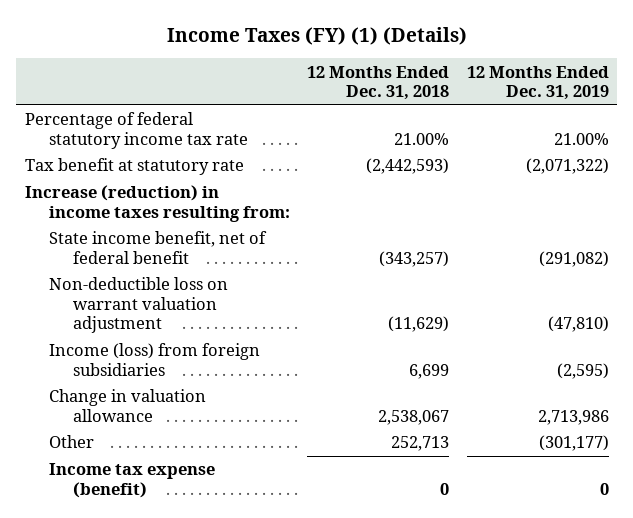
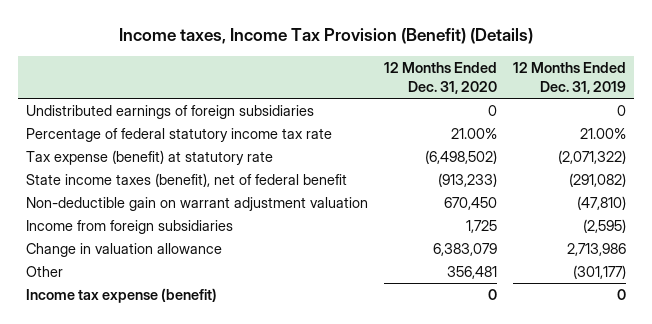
- Income Taxes (FY) (1) (Details)
+ Income taxes, Income Tax Provision (Benefit) (Details)
- | 12 Months Ended Dec. 31, 2018 | 12 Months Ended Dec. 31, 2019
+ | 12 Months Ended Dec. 31, 2020 | 12 Months Ended Dec. 31, 2019
+ Undistributed earnings of foreign subsidiaries | 0 | 0
- Tax benefit at statutory rate | (2,442,593) | (2,071,322)
- Increase (reduction) in income taxes resulting from:
- State income benefit, net of federal benefit | (343,257) | (291,082)
- Non-deductible loss on warrant valuation adjustment | (11,629) | (47,810)
- Income (loss) from foreign subsidiaries | 6,699 | (2,595)
+ Tax expense (benefit) at statutory rate | (6,498,502) | (2,071,322)
+ State income taxes (benefit), net of federal benefit | (913,233) | (291,082)
+ Non-deductible gain on warrant adjustment valuation | 670,450 | (47,810)
+ Income from foreign subsidiaries | 1,725 | (2,595)

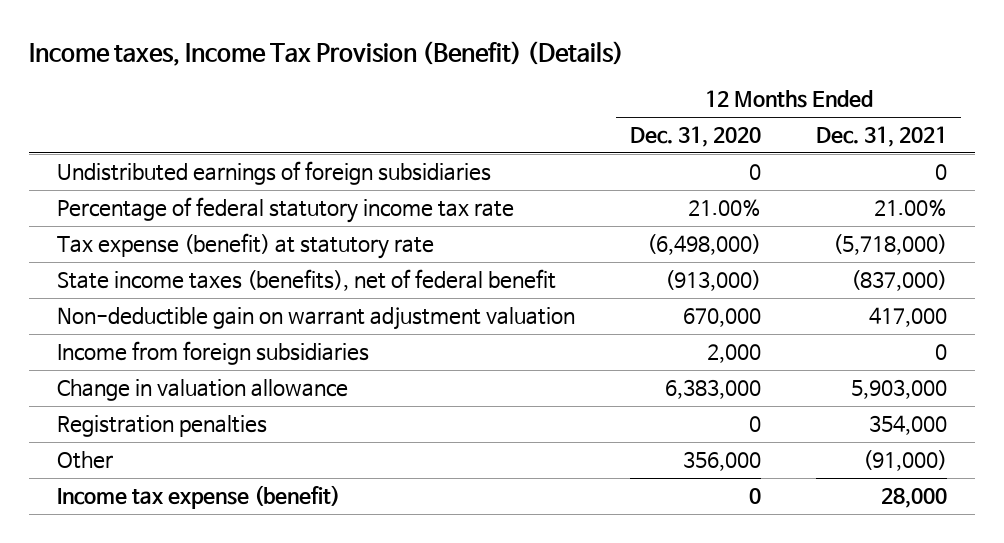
- | 12 Months Ended Dec. 31, 2020 | 12 Months Ended Dec. 31, 2019
+ | 12 Months Ended Dec. 31, 2020 | 12 Months Ended Dec. 31, 2021
- Tax expense (benefit) at statutory rate | (6,498,502) | (2,071,322)
- State income taxes (benefit), net of federal benefit | (913,233) | (291,082)
- Non-deductible gain on warrant adjustment valuation | 670,450 | (47,810)
- Income from foreign subsidiaries | 1,725 | (2,595)
- Change in valuation allowance | 6,383,079 | 2,713,986
- Other | 356,481 | (301,177)
+ Tax expense (benefit) at statutory rate | (6,498,000) | (5,718,000)
+ State income taxes (benefits), net of federal benefit | (913,000) | (837,000)
+ Non-deductible gain on warrant adjustment valuation | 670,000 | 417,000
+ Income from foreign subsidiaries | 2,000 | 0
+ Change in valuation allowance | 6,383,000 | 5,903,000
+ Registration penalties | 0 | 354,000
+ Other | 356,000 | (91,000)

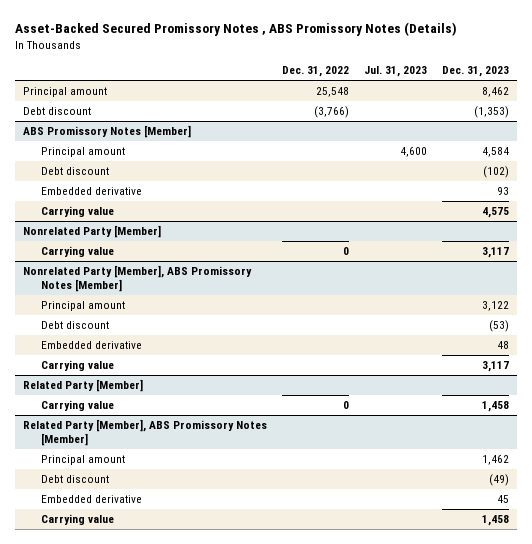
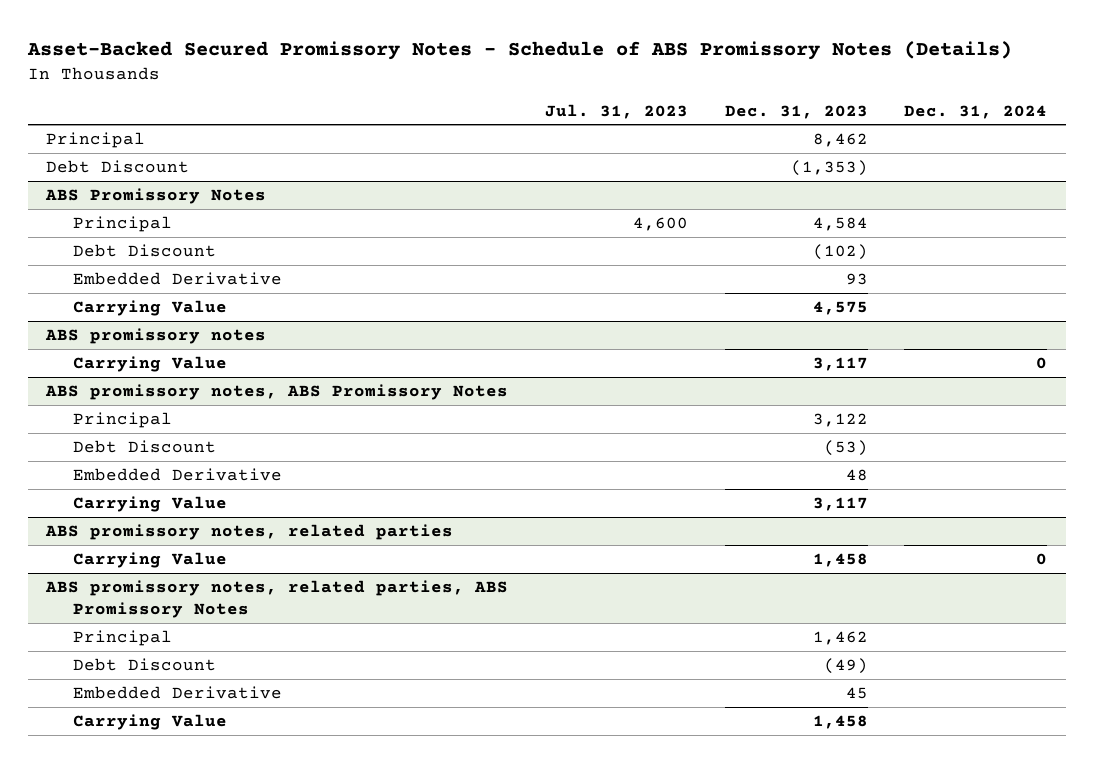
- Asset-Backed Secured Promissory Notes , ABS Promissory Notes (Details)
+ Asset-Backed Secured Promissory Notes - Schedule of ABS Promissory Notes (Details)
- | Dec. 31, 2022 | Jul. 31, 2023 | Dec. 31, 2023
+ | Jul. 31, 2023 | Dec. 31, 2023 | Dec. 31, 2024
- Principal amount | 25,548 | | 8,462
- Debt discount | (3,766) | | (1,353)
- ABS Promissory Notes [Member]
- Principal amount | | 4,600 | 4,584
- Debt discount | | | (102)
- Embedded derivative | | | 93
- Carrying value | | | 4,575
- Nonrelated Party [Member]
- Carrying value | 0 | | 3,117
- Nonrelated Party [Member], ABS Promissory Notes [Member]
- Principal amount | | | 3,122
- Debt discount | | | (53)
- Embedded derivative | | | 48
- Carrying value | | | 3,117
- Related Party [Member]
- Carrying value | 0 | | 1,458
- Related Party [Member], ABS Promissory Notes [Member]
- Principal amount | | | 1,462
- Debt discount | | | (49)
- Embedded derivative | | | 45
- Carrying value | | | 1,458
+ Principal | | 8,462 |
+ Debt Discount | | (1,353) |
+ ABS Promissory Notes
+ Principal | 4,600 | 4,584 |
+ Debt Discount | | (102) |
+ Embedded Derivative | | 93 |
+ Carrying Value | | 4,575 |
+ ABS promissory notes
+ Carrying Value | | 3,117 | 0
+ ABS promissory notes, ABS Promissory Notes
+ Principal | | 3,122 |
+ Debt Discount | | (53) |
+ Embedded Derivative | | 48 |
+ Carrying Value | | 3,117 |
+ ABS promissory notes, related parties
+ Carrying Value | | 1,458 | 0
+ ABS promissory notes, related parties, ABS Promissory Notes
+ Principal | | 1,462 |
+ Debt Discount | | (49) |
+ Embedded Derivative | | 45 |
+ Carrying Value | | 1,458 |

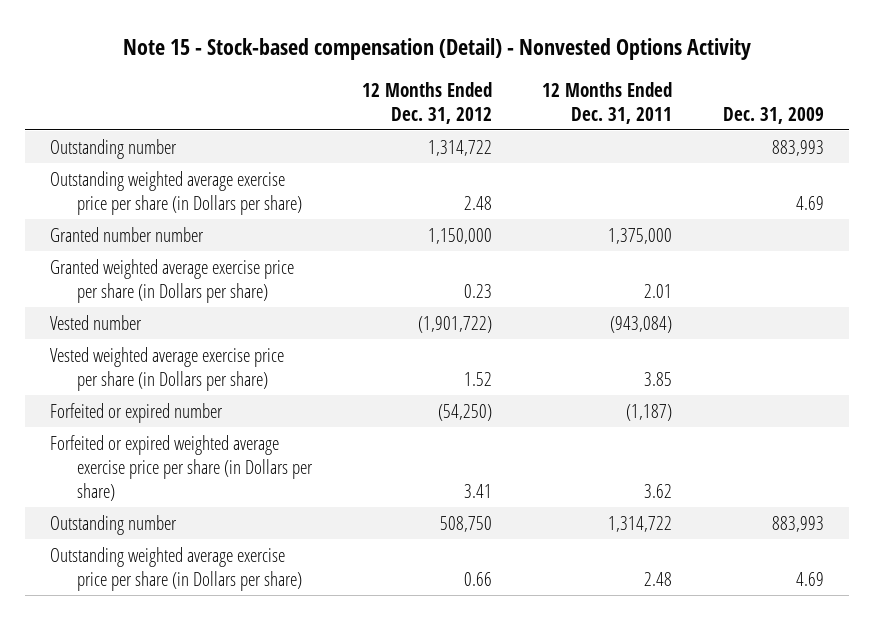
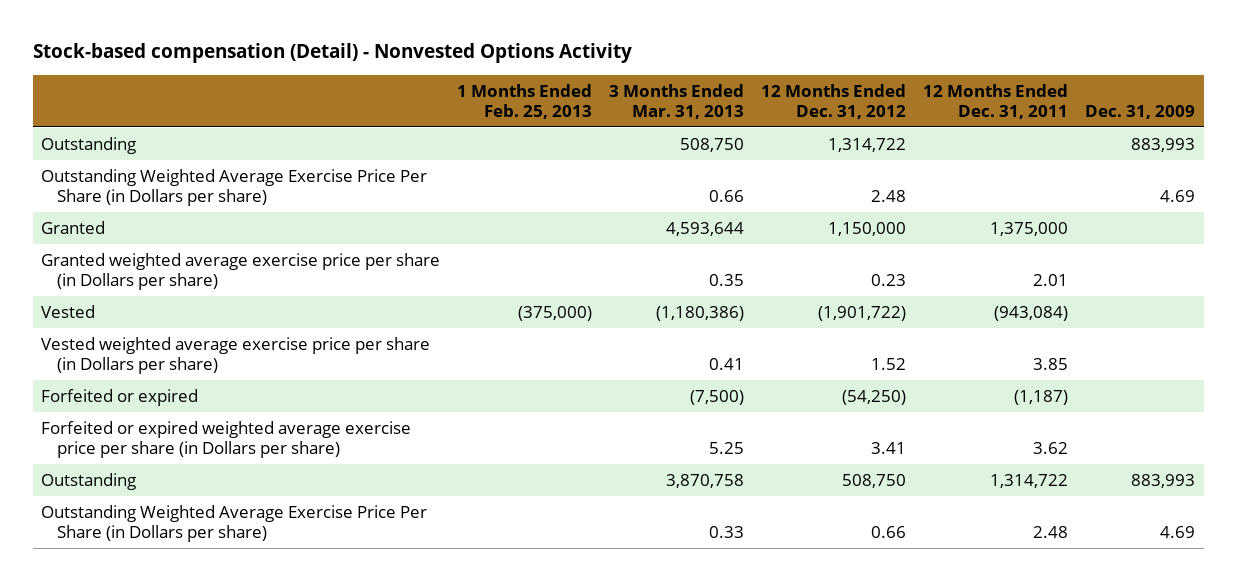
- Note 15 - Stock-based compensation (Detail) - Nonvested Options Activity
+ Stock-based compensation (Detail) - Nonvested Options Activity
- | 12 Months Ended Dec. 31, 2012 | 12 Months Ended Dec. 31, 2011 | Dec. 31, 2009
+ | 1 Months Ended Feb. 25, 2013 | 3 Months Ended Mar. 31, 2013 | 12 Months Ended Dec. 31, 2012 | 12 Months Ended Dec. 31, 2011 | Dec. 31, 2009
- Outstanding number | 1,314,722 | | 883,993
- Outstanding weighted average exercise price per share (in Dollars per share) | 2.48 | | 4.69
- Granted number number | 1,150,000 | 1,375,000 |
+ Outstanding | | 508,750 | 1,314,722 | | 883,993
+ Outstanding Weighted Average Exercise Price Per Share (in Dollars per share) | | 0.66 | 2.48 | | 4.69
+ Granted | | 4,593,644 | 1,150,000 | 1,375,000 |
- Vested number | (1,901,722) | (943,084) |
+ Vested | (375,000) | (1,180,386) | (1,901,722) | (943,084) |
- Forfeited or expired number | (54,250) | (1,187) |
+ Forfeited or expired | | (7,500) | (54,250) | (1,187) |
- Outstanding number | 508,750 | 1,314,722 | 883,993
- Outstanding weighted average exercise price per share (in Dollars per share) | 0.66 | 2.48 | 4.69
+ Outstanding | | 3,870,758 | 508,750 | 1,314,722 | 883,993
+ Outstanding Weighted Average Exercise Price Per Share (in Dollars per share) | | 0.33 | 0.66 | 2.48 | 4.69

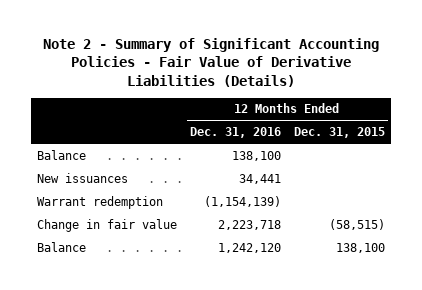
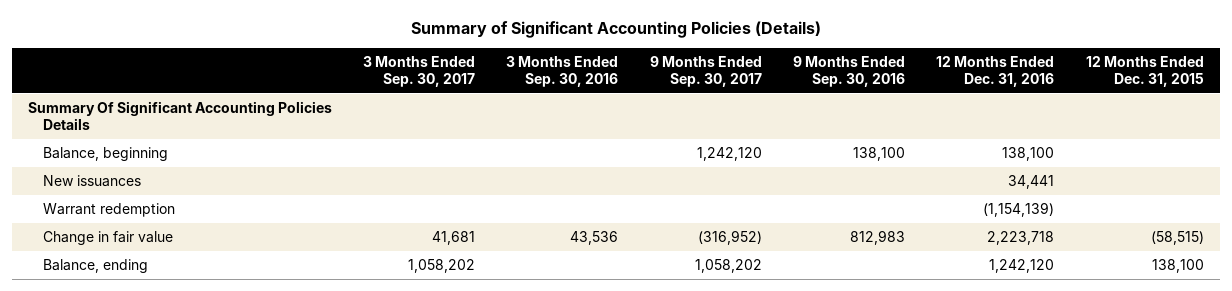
- Note 2 - Summary of Significant Accounting Policies - Fair Value of Derivative Liabilities (Details)
+ Summary of Significant Accounting Policies (Details)
- | 12 Months Ended Dec. 31, 2016 | 12 Months Ended Dec. 31, 2015
+ | 3 Months Ended Sep. 30, 2017 | 3 Months Ended Sep. 30, 2016 | 9 Months Ended Sep. 30, 2017 | 9 Months Ended Sep. 30, 2016 | 12 Months Ended Dec. 31, 2016 | 12 Months Ended Dec. 31, 2015
- Balance | 138,100 |
+ Summary Of Significant Accounting Policies Details
+ Balance, beginning | | | 1,242,120 | 138,100 | 138,100 |
- Balance | 1,242,120 | 138,100
+ Balance, ending | 1,058,202 | | 1,058,202 | | 1,242,120 | 138,100

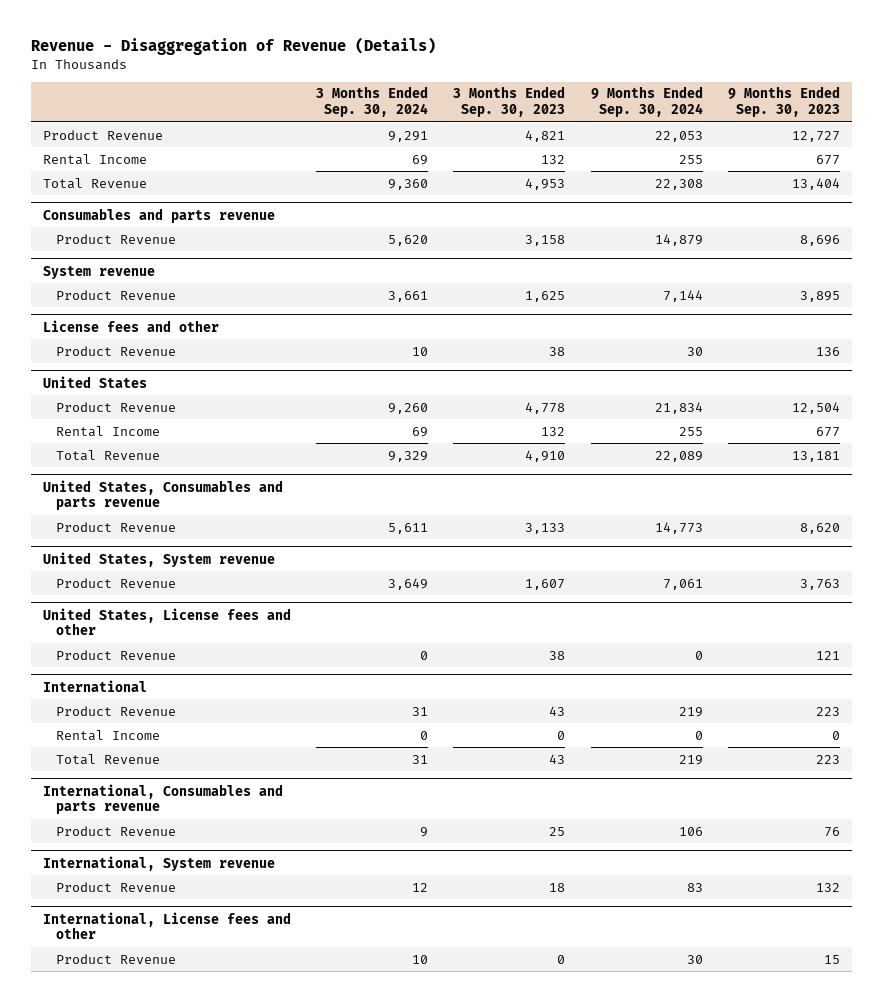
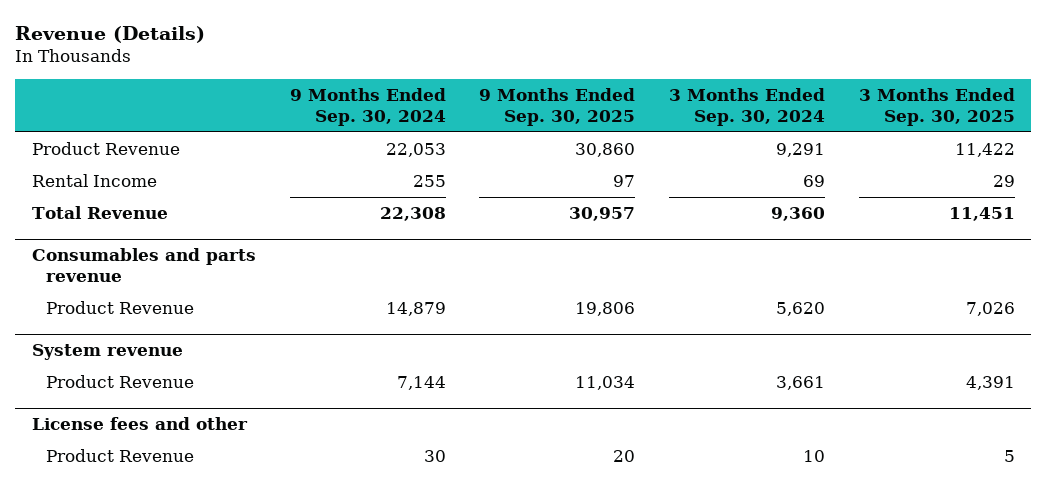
- Revenue - Disaggregation of Revenue (Details)
+ Revenue (Details)
- | 3 Months Ended Sep. 30, 2024 | 3 Months Ended Sep. 30, 2023 | 9 Months Ended Sep. 30, 2024 | 9 Months Ended Sep. 30, 2023
+ | 9 Months Ended Sep. 30, 2024 | 9 Months Ended Sep. 30, 2025 | 3 Months Ended Sep. 30, 2024 | 3 Months Ended Sep. 30, 2025
- United States
- Product Revenue | 9,260 | 4,778 | 21,834 | 12,504
- Rental Income | 69 | 132 | 255 | 677
- Total Revenue | 9,329 | 4,910 | 22,089 | 13,181
- United States, Consumables and parts revenue
- Product Revenue | 5,611 | 3,133 | 14,773 | 8,620
- United States, System revenue
- Product Revenue | 3,649 | 1,607 | 7,061 | 3,763
- United States, License fees and other
- Product Revenue | 0 | 38 | 0 | 121
- International
- Product Revenue | 31 | 43 | 219 | 223
- Rental Income | 0 | 0 | 0 | 0
- Total Revenue | 31 | 43 | 219 | 223
- International, Consumables and parts revenue
- Product Revenue | 9 | 25 | 106 | 76
- International, System revenue
- Product Revenue | 12 | 18 | 83 | 132
- International, License fees and other
- Product Revenue | 10 | 0 | 30 | 15

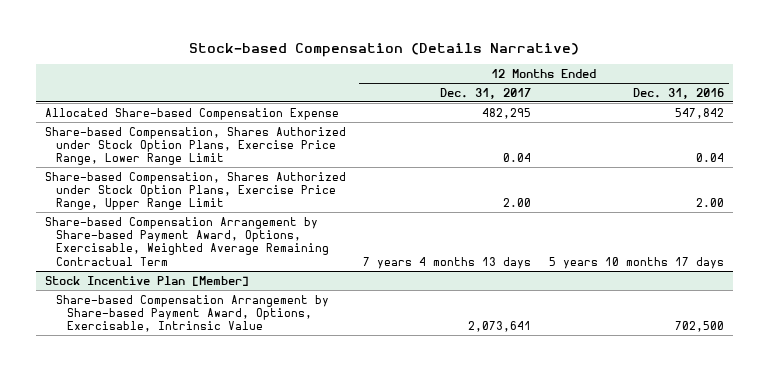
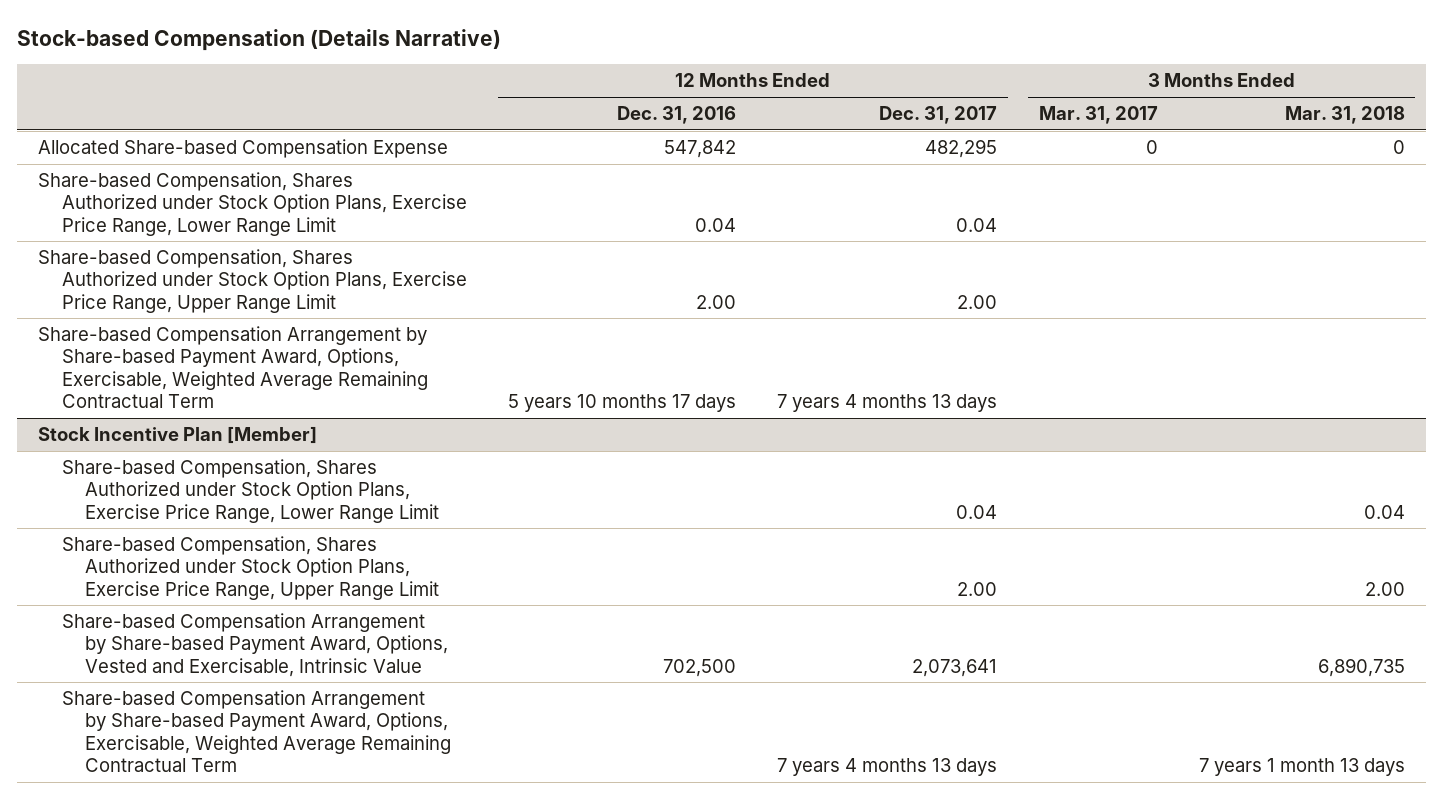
- | 12 Months Ended Dec. 31, 2017 | 12 Months Ended Dec. 31, 2016
+ | 12 Months Ended Dec. 31, 2016 | 12 Months Ended Dec. 31, 2017 | 3 Months Ended Mar. 31, 2017 | 3 Months Ended Mar. 31, 2018
@ Stock Incentive Plan [Member]
- Share-based Compensation Arrangement by Share-based Payment Award, Options, Exercisable, Intrinsic Value | 2,073,641 | 702,500
+ Share-based Compensation, Shares Authorized under Stock Option Plans, Exercise Price Range, Lower Range Limit | | 0.04 | | 0.04
+ Share-based Compensation, Shares Authorized under Stock Option Plans, Exercise Price Range, Upper Range Limit | | 2.00 | | 2.00
+ Share-based Compensation Arrangement by Share-based Payment Award, Options, Vested and Exercisable, Intrinsic Value | 702,500 | 2,073,641 | | 6,890,735
+ Share-based Compensation Arrangement by Share-based Payment Award, Options, Exercisable, Weighted Average Remaining Contractual Term | | 7 years 4 months 13 days | | 7 years 1 month 13 days

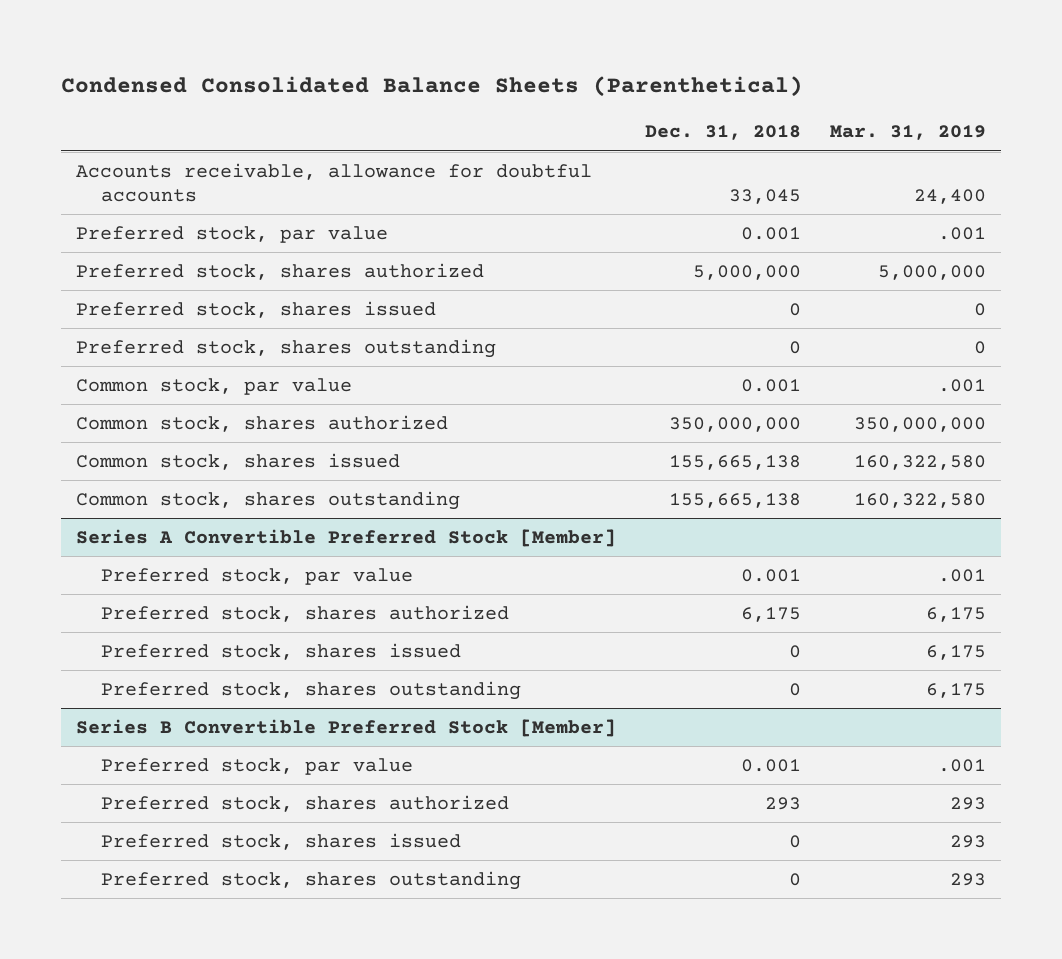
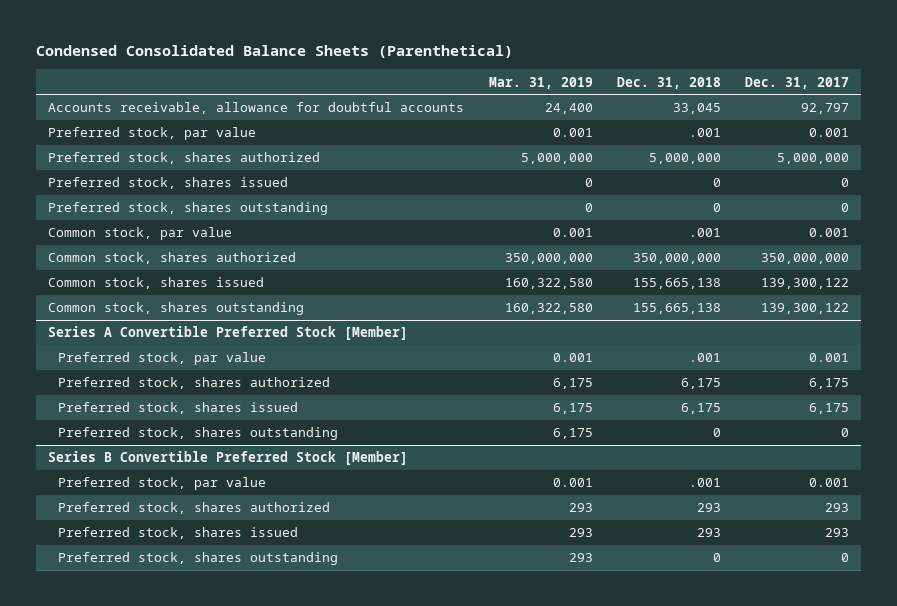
- | Dec. 31, 2018 | Mar. 31, 2019
+ | Mar. 31, 2019 | Dec. 31, 2018 | Dec. 31, 2017
- Preferred stock, par value | 0.001 | .001
+ Preferred stock, par value | 0.001 | .001 | 0.001
- Common stock, par value | 0.001 | .001
+ Common stock, par value | 0.001 | .001 | 0.001
@ Series A Convertible Preferred Stock [Member]
- Preferred stock, par value | 0.001 | .001
+ Preferred stock, par value | 0.001 | .001 | 0.001
- Preferred stock, shares issued | 0 | 6,175
+ Preferred stock, shares issued | 6,175 | 6,175 | 6,175
@ Series B Convertible Preferred Stock [Member]
- Preferred stock, par value | 0.001 | .001
+ Preferred stock, par value | 0.001 | .001 | 0.001
- Preferred stock, shares issued | 0 | 293
+ Preferred stock, shares issued | 293 | 293 | 293

